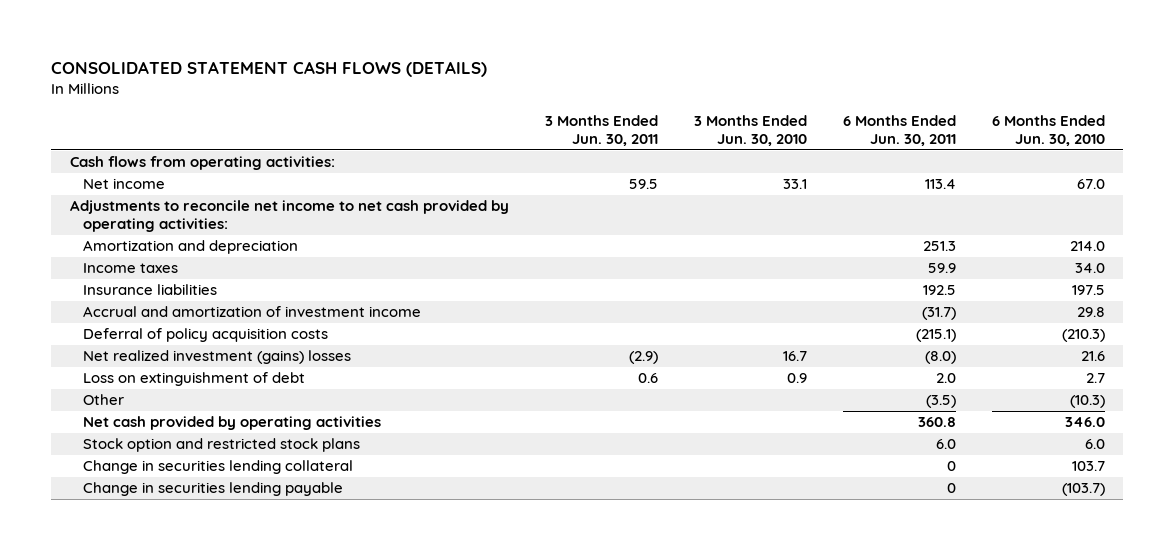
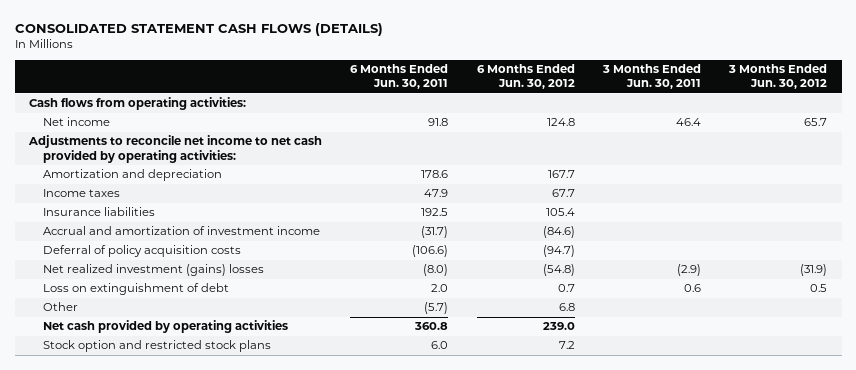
- | 3 Months Ended Jun. 30, 2011 | 3 Months Ended Jun. 30, 2010 | 6 Months Ended Jun. 30, 2011 | 6 Months Ended Jun. 30, 2010
+ | 6 Months Ended Jun. 30, 2011 | 6 Months Ended Jun. 30, 2012 | 3 Months Ended Jun. 30, 2011 | 3 Months Ended Jun. 30, 2012
- Net income | 59.5 | 33.1 | 113.4 | 67.0
+ Net income | 91.8 | 124.8 | 46.4 | 65.7
- Amortization and depreciation | | | 251.3 | 214.0
- Income taxes | | | 59.9 | 34.0
+ Amortization and depreciation | 178.6 | 167.7 | |
+ Income taxes | 47.9 | 67.7 | |
- Deferral of policy acquisition costs | | | (215.1) | (210.3)
+ Deferral of policy acquisition costs | (106.6) | (94.7) | |
- Other | | | (3.5) | (10.3)
+ Other | (5.7) | 6.8 | |
- Change in securities lending collateral | | | 0 | 103.7
- Change in securities lending payable | | | 0 | (103.7)

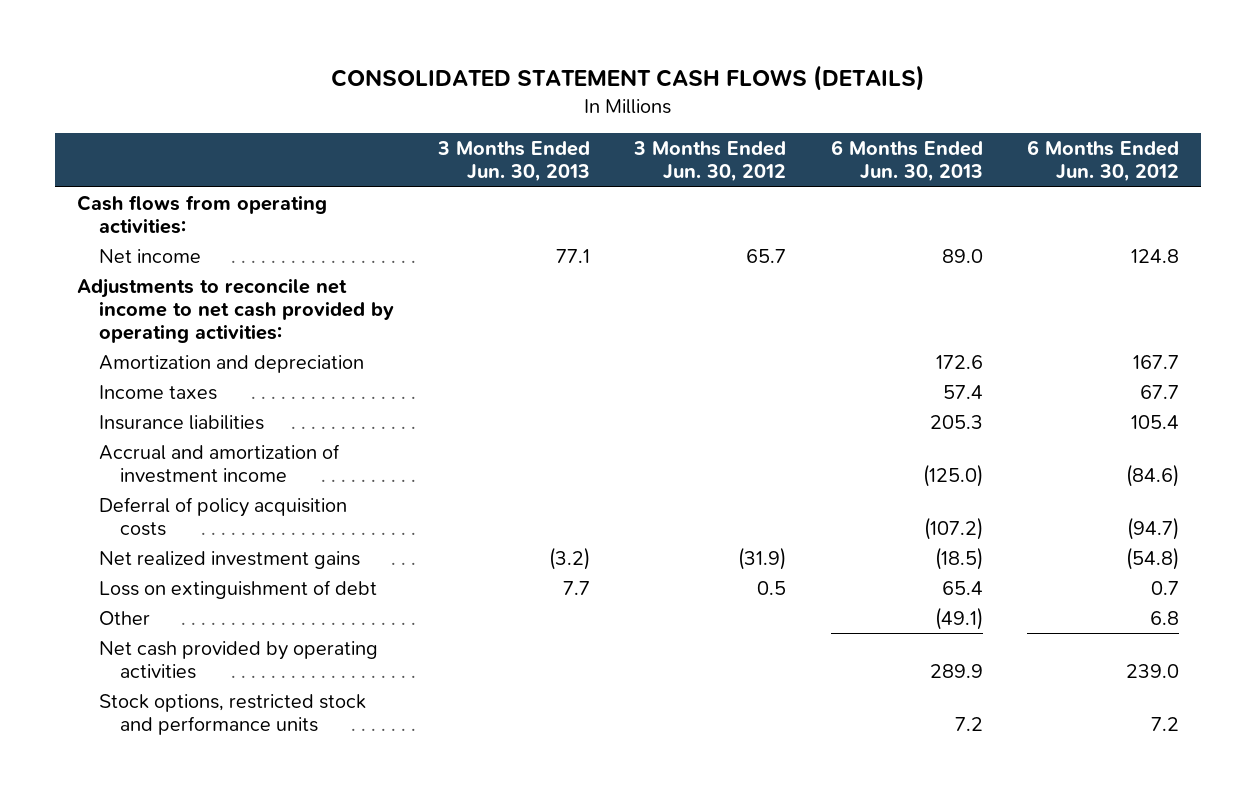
- | 6 Months Ended Jun. 30, 2011 | 6 Months Ended Jun. 30, 2012 | 3 Months Ended Jun. 30, 2011 | 3 Months Ended Jun. 30, 2012
+ | 3 Months Ended Jun. 30, 2013 | 3 Months Ended Jun. 30, 2012 | 6 Months Ended Jun. 30, 2013 | 6 Months Ended Jun. 30, 2012
- Net realized investment (gains) losses | (8.0) | (54.8) | (2.9) | (31.9)
+ Net realized investment gains | (3.2) | (31.9) | (18.5) | (54.8)
- Stock option and restricted stock plans | 6.0 | 7.2 | |
+ Stock options, restricted stock and performance units | | | 7.2 | 7.2

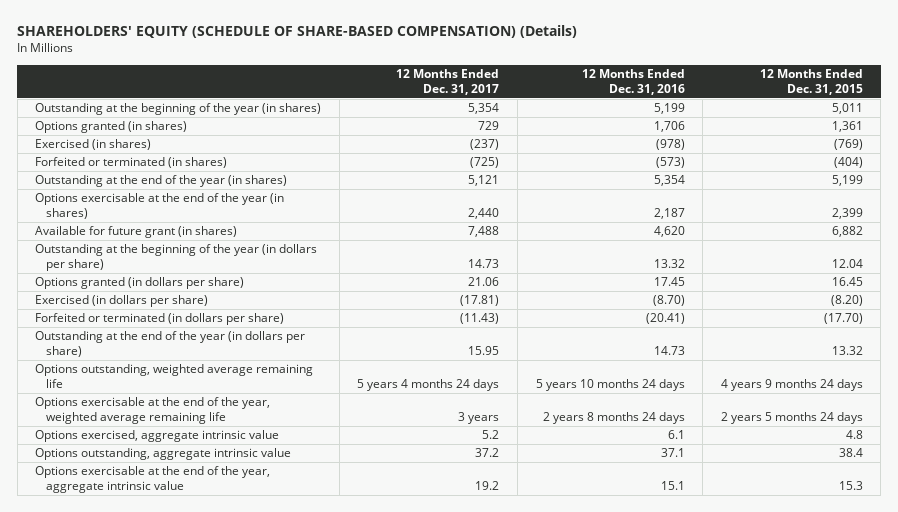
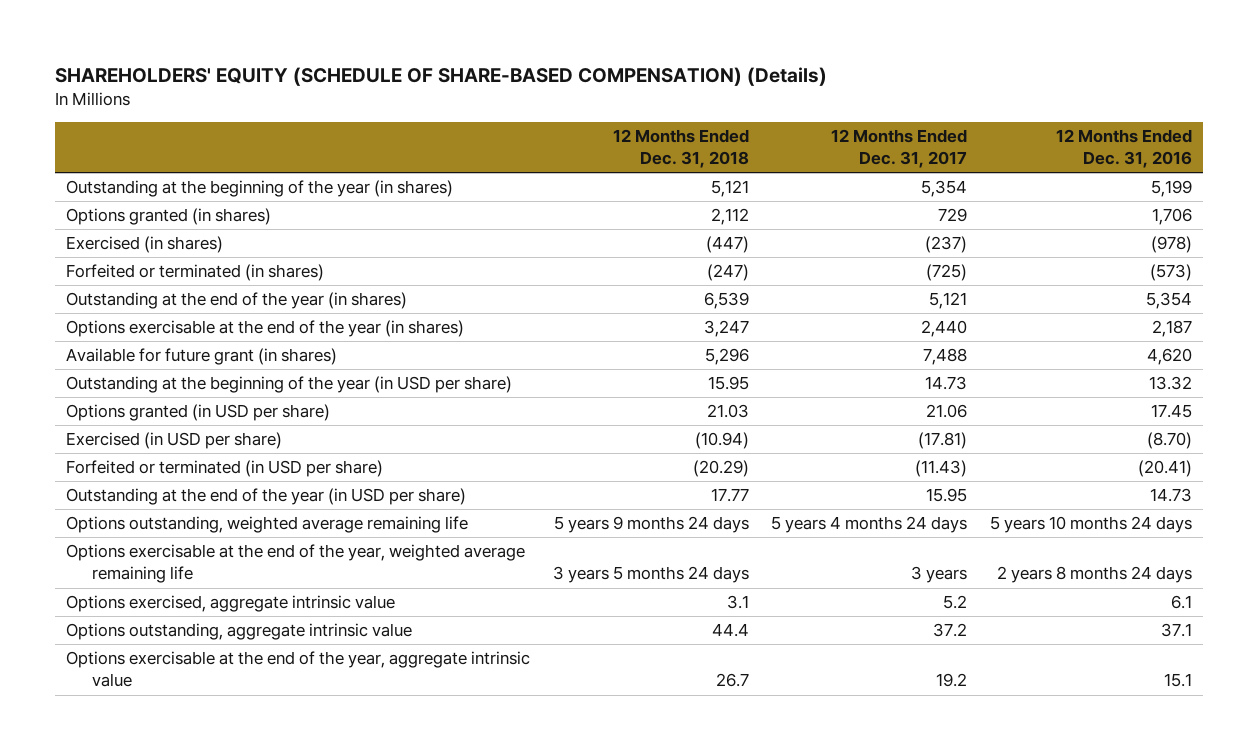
- | 12 Months Ended Dec. 31, 2017 | 12 Months Ended Dec. 31, 2016 | 12 Months Ended Dec. 31, 2015
+ | 12 Months Ended Dec. 31, 2018 | 12 Months Ended Dec. 31, 2017 | 12 Months Ended Dec. 31, 2016
- Outstanding at the beginning of the year (in dollars per share) | 14.73 | 13.32 | 12.04
- Options granted (in dollars per share) | 21.06 | 17.45 | 16.45
- Exercised (in dollars per share) | (17.81) | (8.70) | (8.20)
- Forfeited or terminated (in dollars per share) | (11.43) | (20.41) | (17.70)
- Outstanding at the end of the year (in dollars per share) | 15.95 | 14.73 | 13.32
+ Outstanding at the beginning of the year (in USD per share) | 15.95 | 14.73 | 13.32
+ Options granted (in USD per share) | 21.03 | 21.06 | 17.45
+ Exercised (in USD per share) | (10.94) | (17.81) | (8.70)
+ Forfeited or terminated (in USD per share) | (20.29) | (11.43) | (20.41)
+ Outstanding at the end of the year (in USD per share) | 17.77 | 15.95 | 14.73

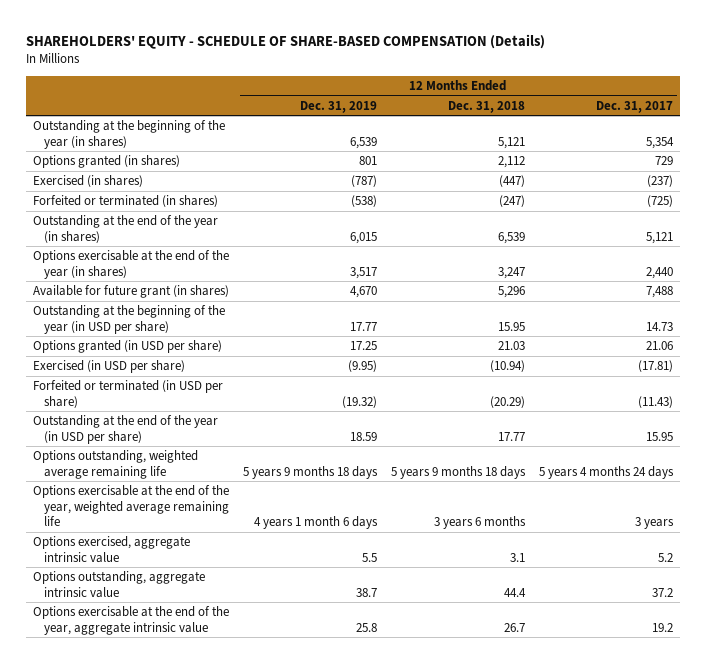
- SHAREHOLDERS' EQUITY (SCHEDULE OF SHARE-BASED COMPENSATION) (Details)
+ SHAREHOLDERS' EQUITY - SCHEDULE OF SHARE-BASED COMPENSATION (Details)
- | 12 Months Ended Dec. 31, 2018 | 12 Months Ended Dec. 31, 2017 | 12 Months Ended Dec. 31, 2016
+ | 12 Months Ended Dec. 31, 2019 | 12 Months Ended Dec. 31, 2018 | 12 Months Ended Dec. 31, 2017
- Options outstanding, weighted average remaining life | 5 years 9 months 24 days | 5 years 4 months 24 days | 5 years 10 months 24 days
- Options exercisable at the end of the year, weighted average remaining life | 3 years 5 months 24 days | 3 years | 2 years 8 months 24 days
+ Options outstanding, weighted average remaining life | 5 years 9 months 18 days | 5 years 9 months 18 days | 5 years 4 months 24 days
+ Options exercisable at the end of the year, weighted average remaining life | 4 years 1 month 6 days | 3 years 6 months | 3 years

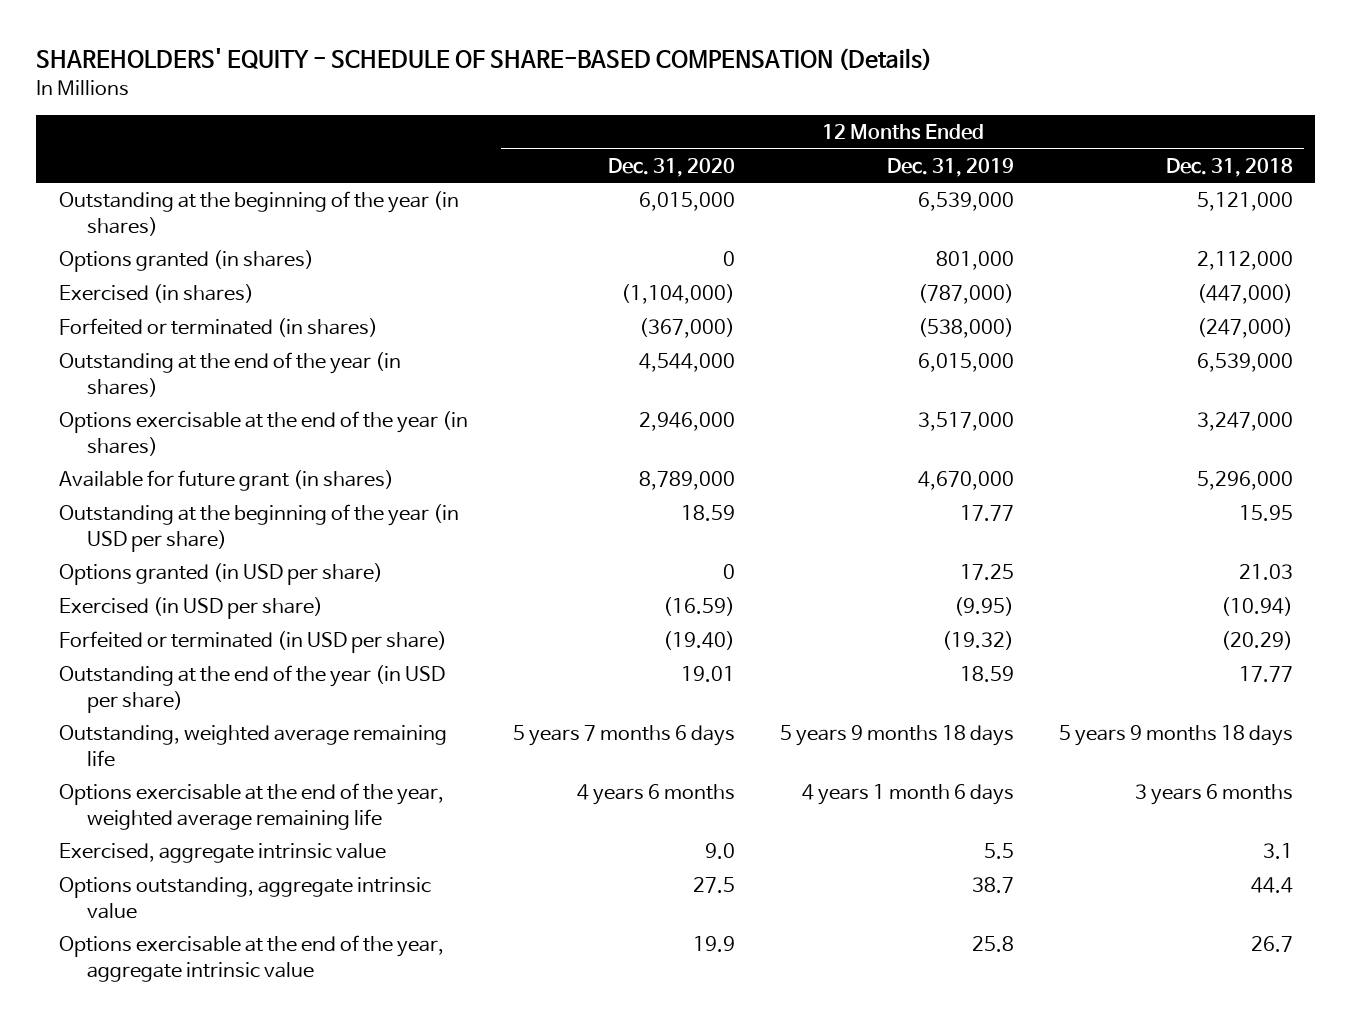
- | 12 Months Ended Dec. 31, 2019 | 12 Months Ended Dec. 31, 2018 | 12 Months Ended Dec. 31, 2017
+ | 12 Months Ended Dec. 31, 2020 | 12 Months Ended Dec. 31, 2019 | 12 Months Ended Dec. 31, 2018
- Outstanding at the beginning of the year (in shares) | 6,539 | 5,121 | 5,354
- Options granted (in shares) | 801 | 2,112 | 729
- Exercised (in shares) | (787) | (447) | (237)
- Forfeited or terminated (in shares) | (538) | (247) | (725)
- Outstanding at the end of the year (in shares) | 6,015 | 6,539 | 5,121
- Options exercisable at the end of the year (in shares) | 3,517 | 3,247 | 2,440
- Available for future grant (in shares) | 4,670 | 5,296 | 7,488
+ Outstanding at the beginning of the year (in shares) | 6,015,000 | 6,539,000 | 5,121,000
+ Options granted (in shares) | 0 | 801,000 | 2,112,000
+ Exercised (in shares) | (1,104,000) | (787,000) | (447,000)
+ Forfeited or terminated (in shares) | (367,000) | (538,000) | (247,000)
+ Outstanding at the end of the year (in shares) | 4,544,000 | 6,015,000 | 6,539,000
+ Options exercisable at the end of the year (in shares) | 2,946,000 | 3,517,000 | 3,247,000
+ Available for future grant (in shares) | 8,789,000 | 4,670,000 | 5,296,000
- Options outstanding, weighted average remaining life | 5 years 9 months 18 days | 5 years 9 months 18 days | 5 years 4 months 24 days
+ Outstanding, weighted average remaining life | 5 years 7 months 6 days | 5 years 9 months 18 days | 5 years 9 months 18 days
- Options exercised, aggregate intrinsic value | 5.5 | 3.1 | 5.2
+ Exercised, aggregate intrinsic value | 9.0 | 5.5 | 3.1

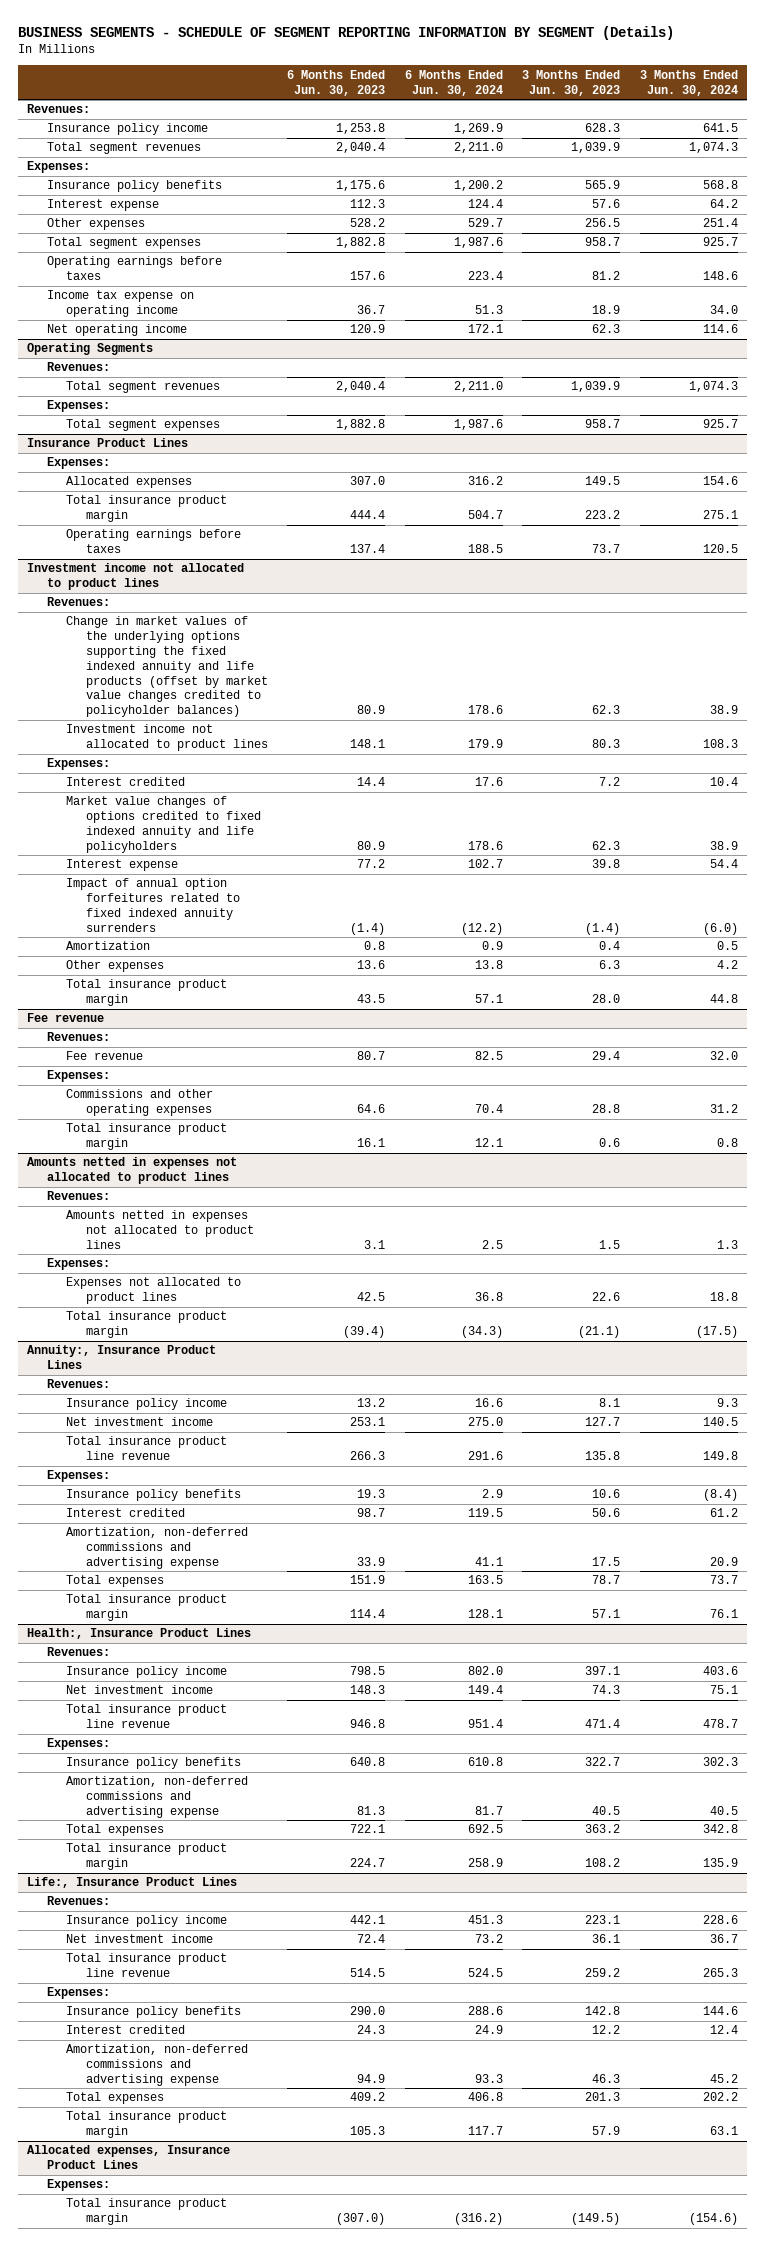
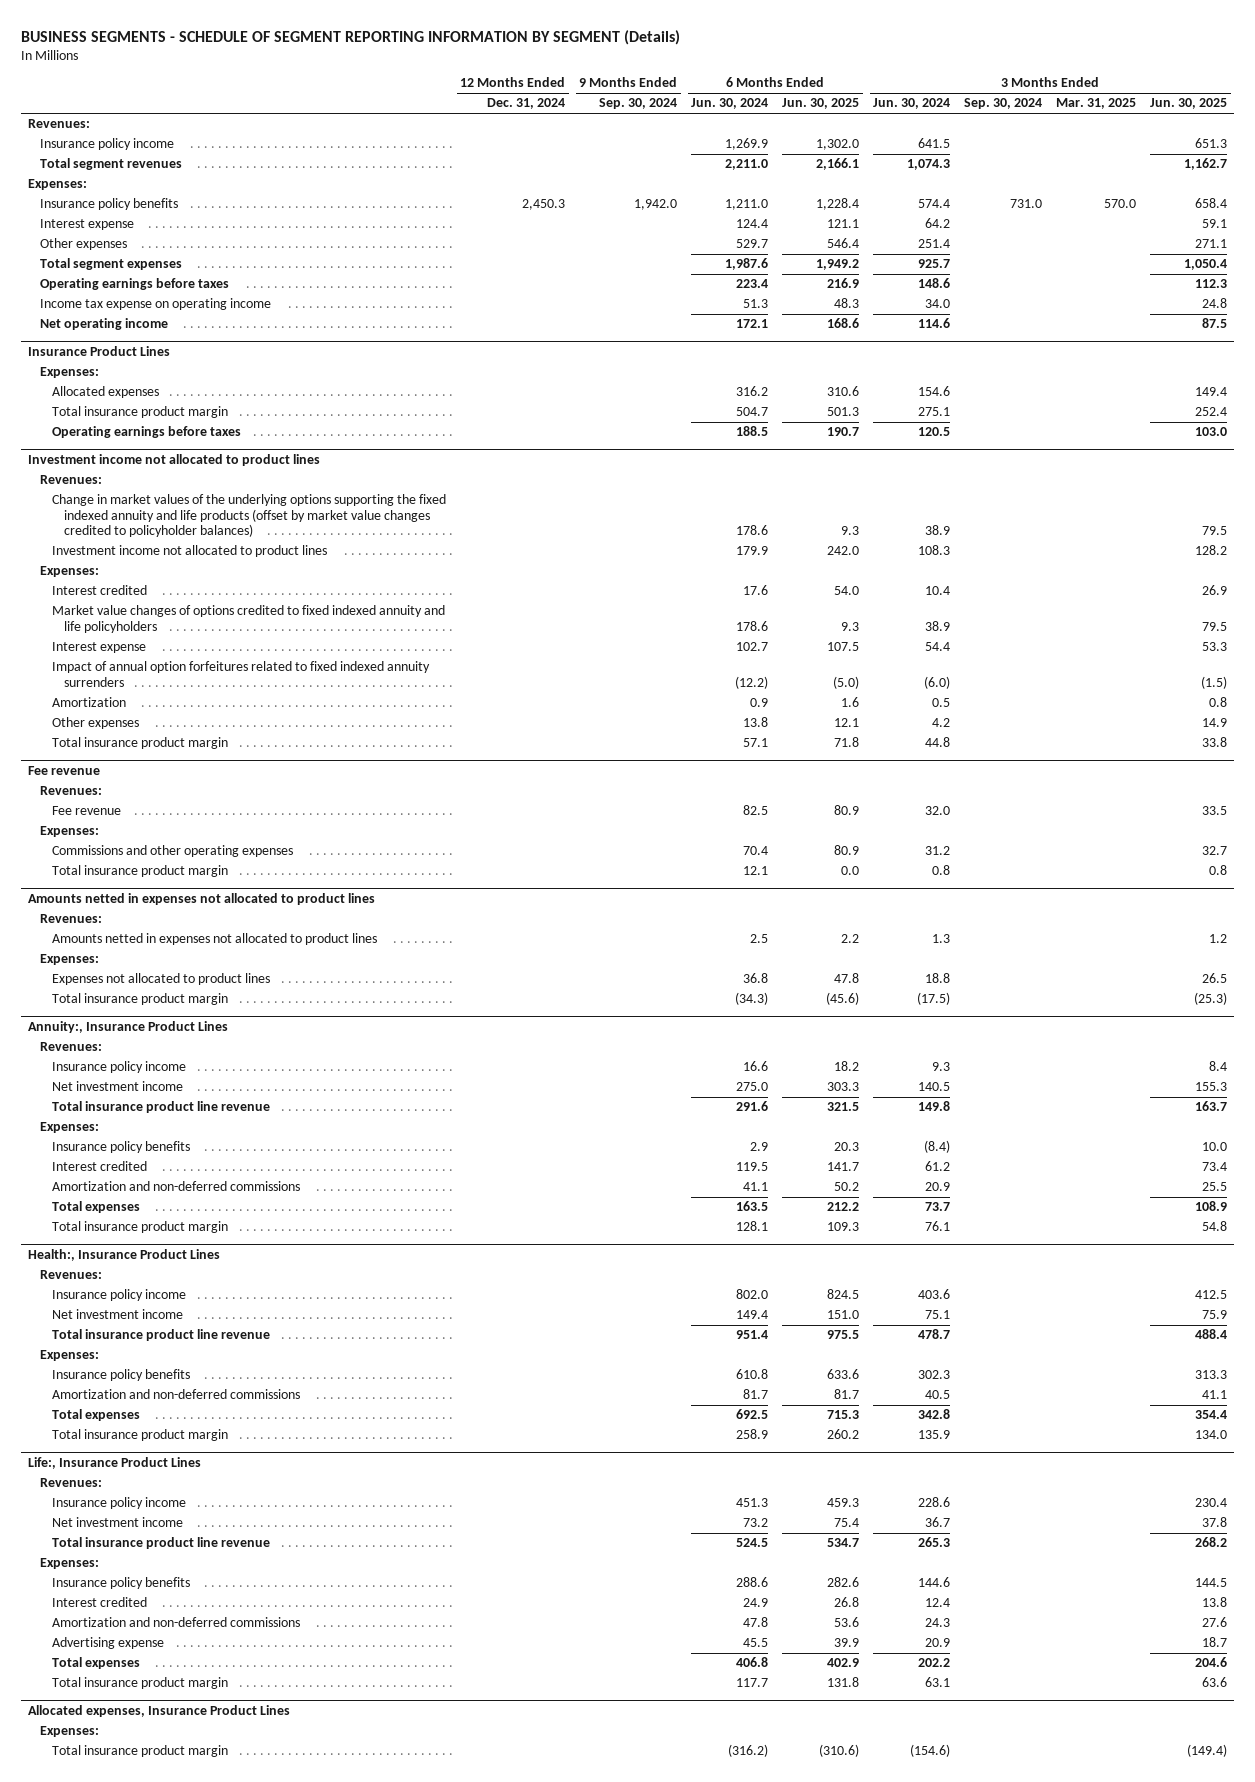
- | 6 Months Ended Jun. 30, 2023 | 6 Months Ended Jun. 30, 2024 | 3 Months Ended Jun. 30, 2023 | 3 Months Ended Jun. 30, 2024
+ | 12 Months Ended Dec. 31, 2024 | 9 Months Ended Sep. 30, 2024 | 6 Months Ended Jun. 30, 2024 | 6 Months Ended Jun. 30, 2025 | 3 Months Ended Jun. 30, 2024 | 3 Months Ended Sep. 30, 2024 | 3 Months Ended Mar. 31, 2025 | 3 Months Ended Jun. 30, 2025
- Insurance policy benefits | 1,175.6 | 1,200.2 | 565.9 | 568.8
+ Insurance policy benefits | 2,450.3 | 1,942.0 | 1,211.0 | 1,228.4 | 574.4 | 731.0 | 570.0 | 658.4
- Operating Segments
- Revenues:
- Total segment revenues | 2,040.4 | 2,211.0 | 1,039.9 | 1,074.3
- Expenses:
- Total segment expenses | 1,882.8 | 1,987.6 | 958.7 | 925.7
@ Annuity:, Insurance Product Lines
- Amortization, non-deferred commissions and advertising expense | 33.9 | 41.1 | 17.5 | 20.9
+ Amortization and non-deferred commissions | | | 41.1 | 50.2 | 20.9 | | | 25.5
@ Health:, Insurance Product Lines
- Amortization, non-deferred commissions and advertising expense | 81.3 | 81.7 | 40.5 | 40.5
+ Amortization and non-deferred commissions | | | 81.7 | 81.7 | 40.5 | | | 41.1
@ Life:, Insurance Product Lines
- Amortization, non-deferred commissions and advertising expense | 94.9 | 93.3 | 46.3 | 45.2
+ Amortization and non-deferred commissions | | | 47.8 | 53.6 | 24.3 | | | 27.6
+ Advertising expense | | | 45.5 | 39.9 | 20.9 | | | 18.7

